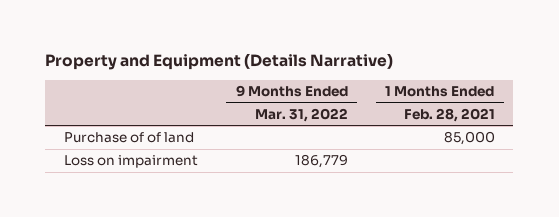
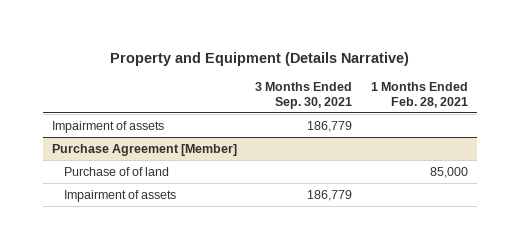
- | 9 Months Ended Mar. 31, 2022 | 1 Months Ended Feb. 28, 2021
+ | 3 Months Ended Sep. 30, 2021 | 1 Months Ended Feb. 28, 2021
- Purchase of of land | | 85,000
- Loss on impairment | 186,779 |
+ Impairment of assets | 186,779 |
+ Purchase Agreement [Member]
+ Purchase of of land | | 85,000
+ Impairment of assets | 186,779 |

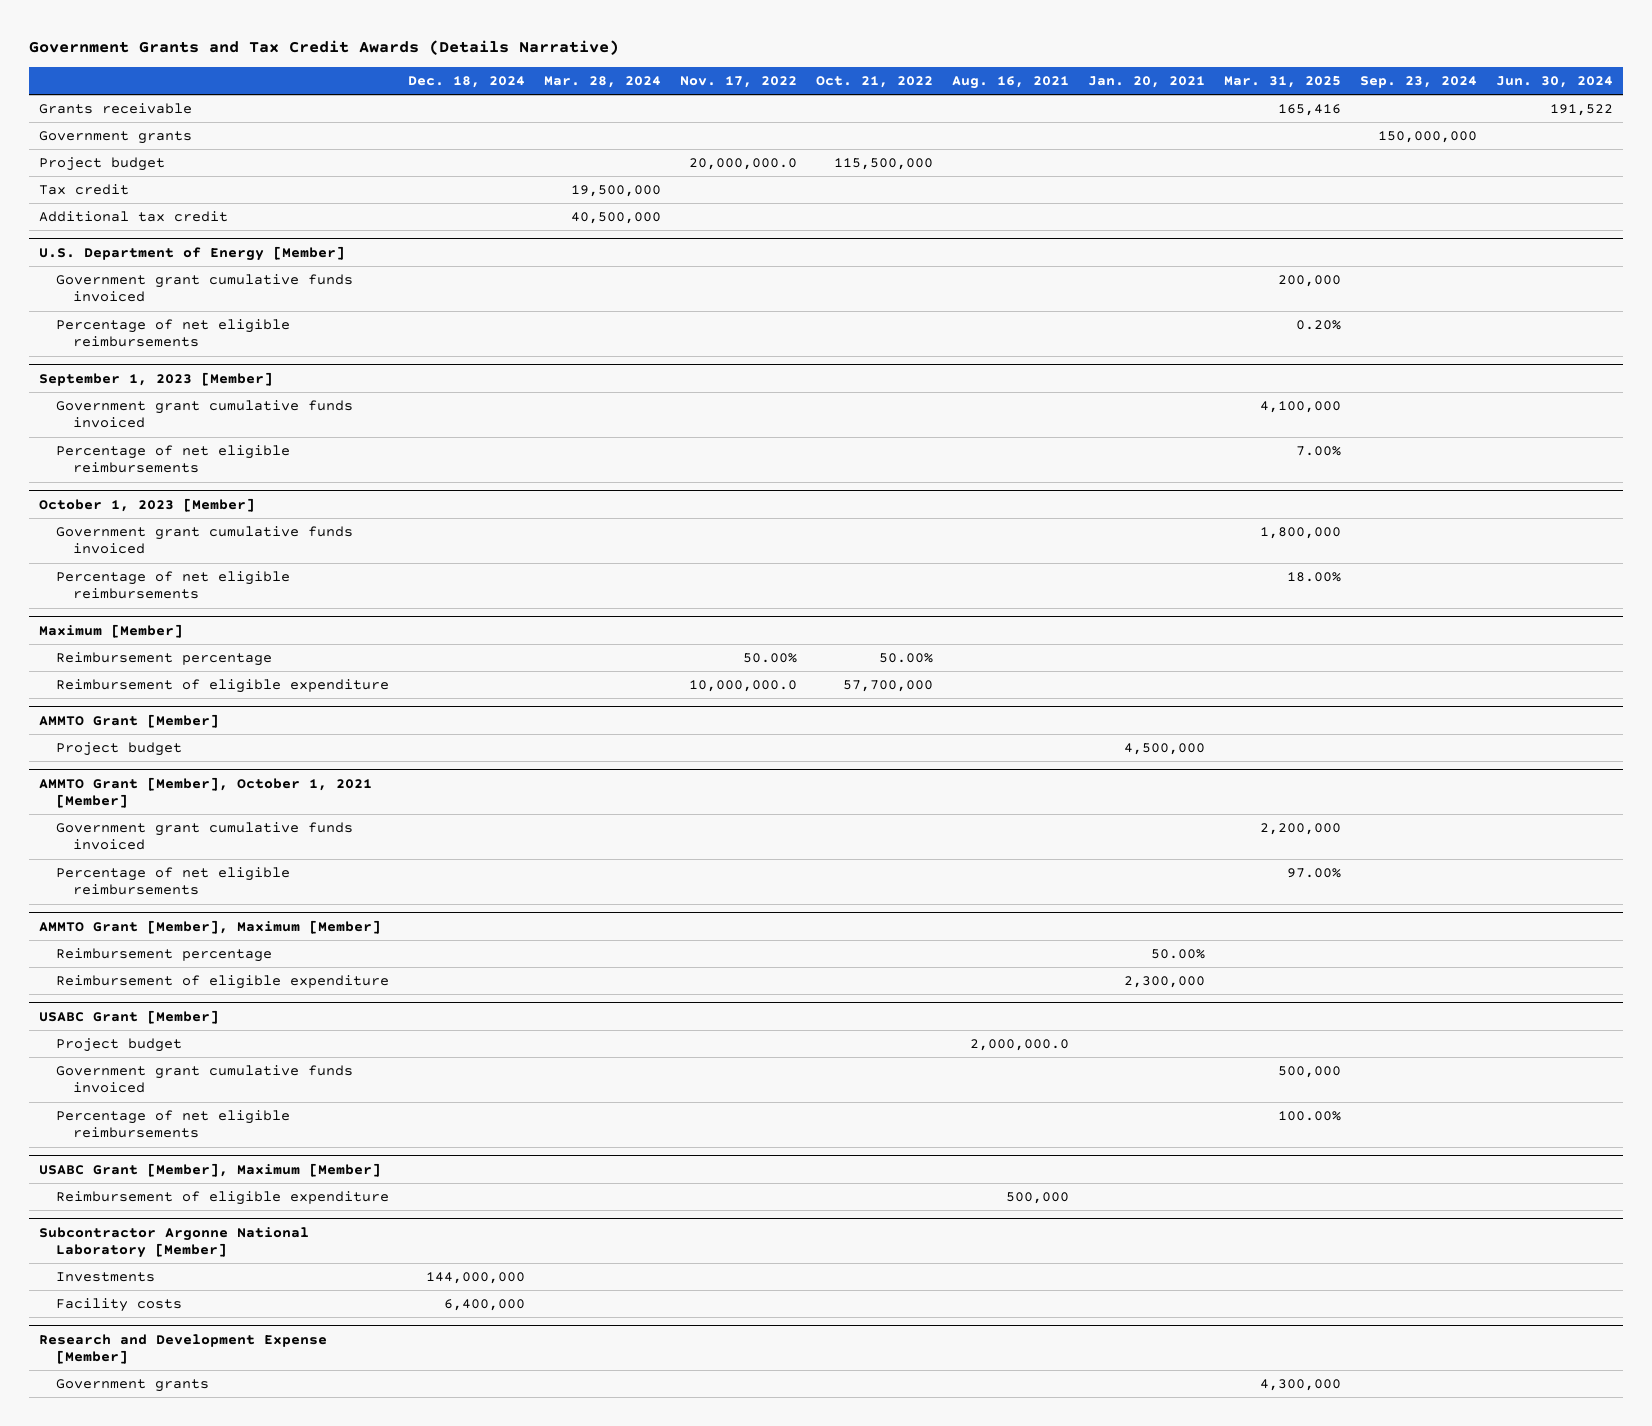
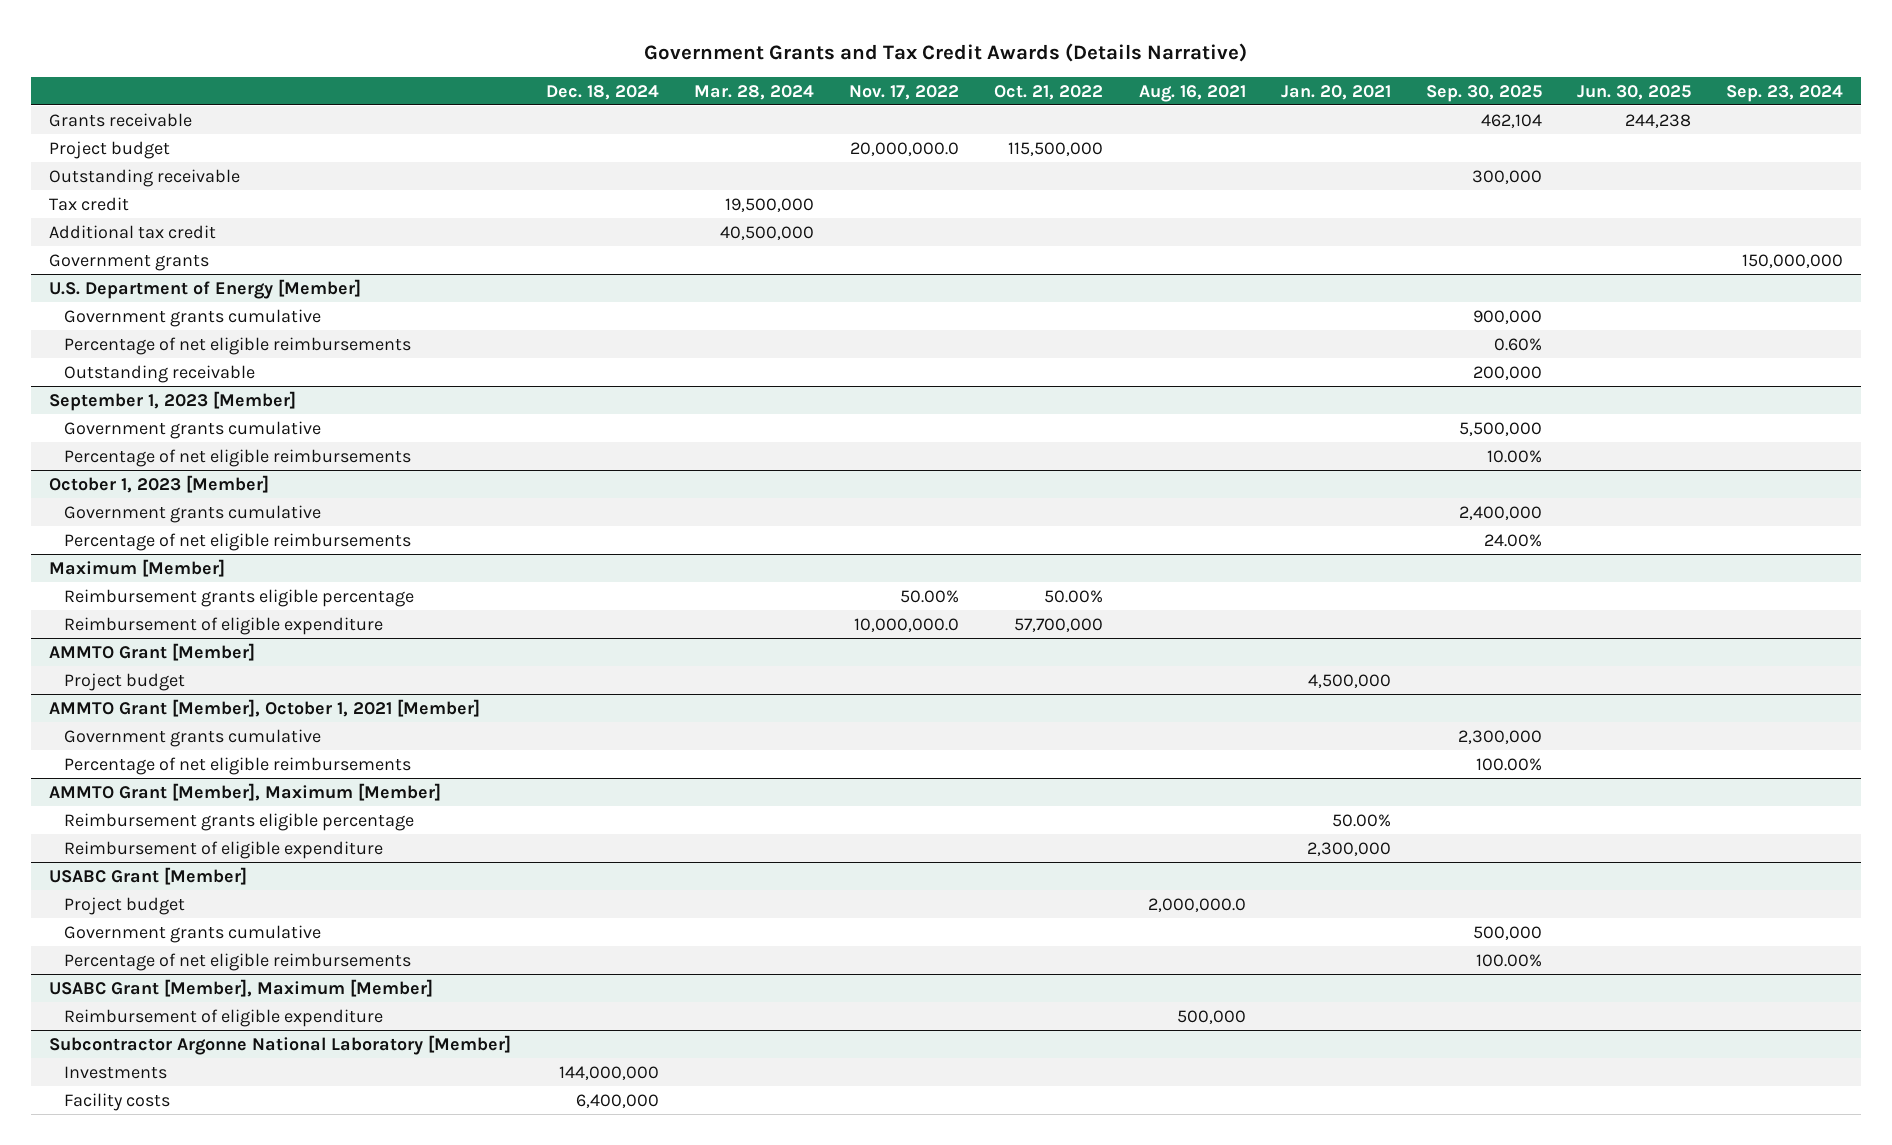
- | Dec. 18, 2024 | Mar. 28, 2024 | Nov. 17, 2022 | Oct. 21, 2022 | Aug. 16, 2021 | Jan. 20, 2021 | Mar. 31, 2025 | Sep. 23, 2024 | Jun. 30, 2024
+ | Dec. 18, 2024 | Mar. 28, 2024 | Nov. 17, 2022 | Oct. 21, 2022 | Aug. 16, 2021 | Jan. 20, 2021 | Sep. 30, 2025 | Jun. 30, 2025 | Sep. 23, 2024
+ Outstanding receivable | | | | | | | 300,000 | |
moved down: Government grants | | | | | | | | | 150,000,000
@ U.S. Department of Energy [Member]
- Government grant cumulative funds invoiced | | | | | | | 200,000 | |
+ Government grants cumulative | | | | | | | 900,000 | |
+ Outstanding receivable | | | | | | | 200,000 | |
@ September 1, 2023 [Member]
- Government grant cumulative funds invoiced | | | | | | | 4,100,000 | |
+ Government grants cumulative | | | | | | | 5,500,000 | |
@ October 1, 2023 [Member]
- Government grant cumulative funds invoiced | | | | | | | 1,800,000 | |
+ Government grants cumulative | | | | | | | 2,400,000 | |
@ Maximum [Member]
- Reimbursement percentage | | | 50.00% | 50.00% | | | | |
+ Reimbursement grants eligible percentage | | | 50.00% | 50.00% | | | | |
@ AMMTO Grant [Member], October 1, 2021 [Member]
- Government grant cumulative funds invoiced | | | | | | | 2,200,000 | |
+ Government grants cumulative | | | | | | | 2,300,000 | |
@ AMMTO Grant [Member], Maximum [Member]
- Reimbursement percentage | | | | | | 50.00% | | |
+ Reimbursement grants eligible percentage | | | | | | 50.00% | | |
@ USABC Grant [Member]
- Government grant cumulative funds invoiced | | | | | | | 500,000 | |
+ Government grants cumulative | | | | | | | 500,000 | |
- Research and Development Expense [Member]
- Government grants | | | | | | | 4,300,000 | |

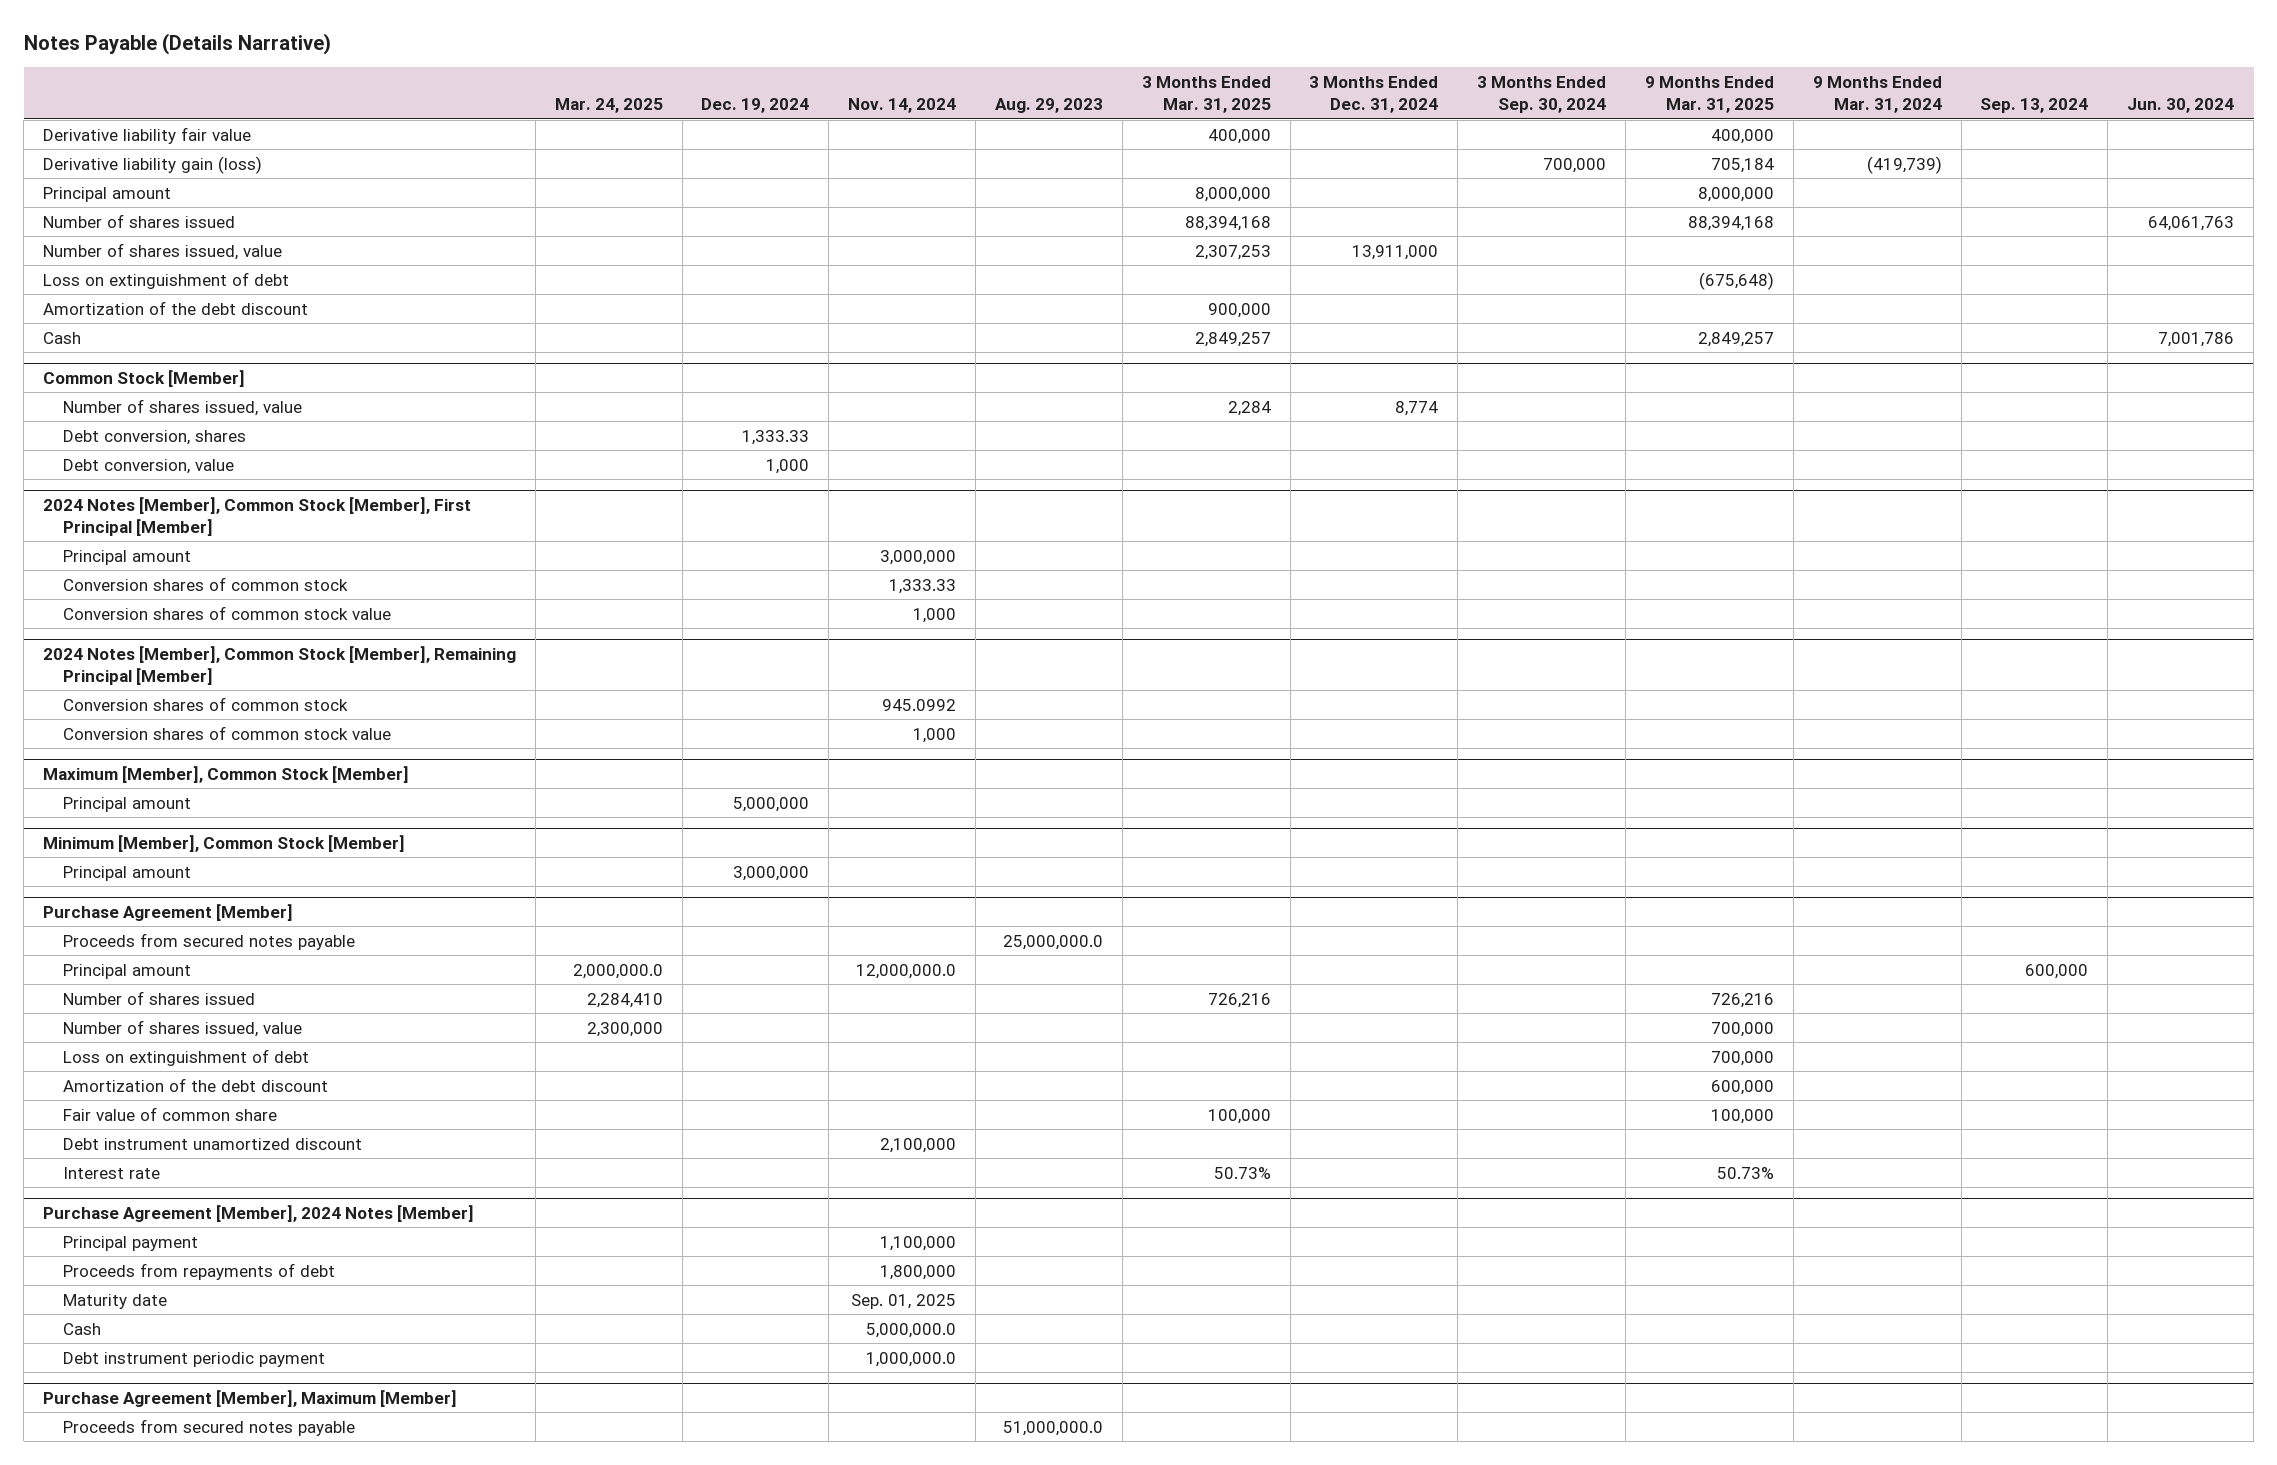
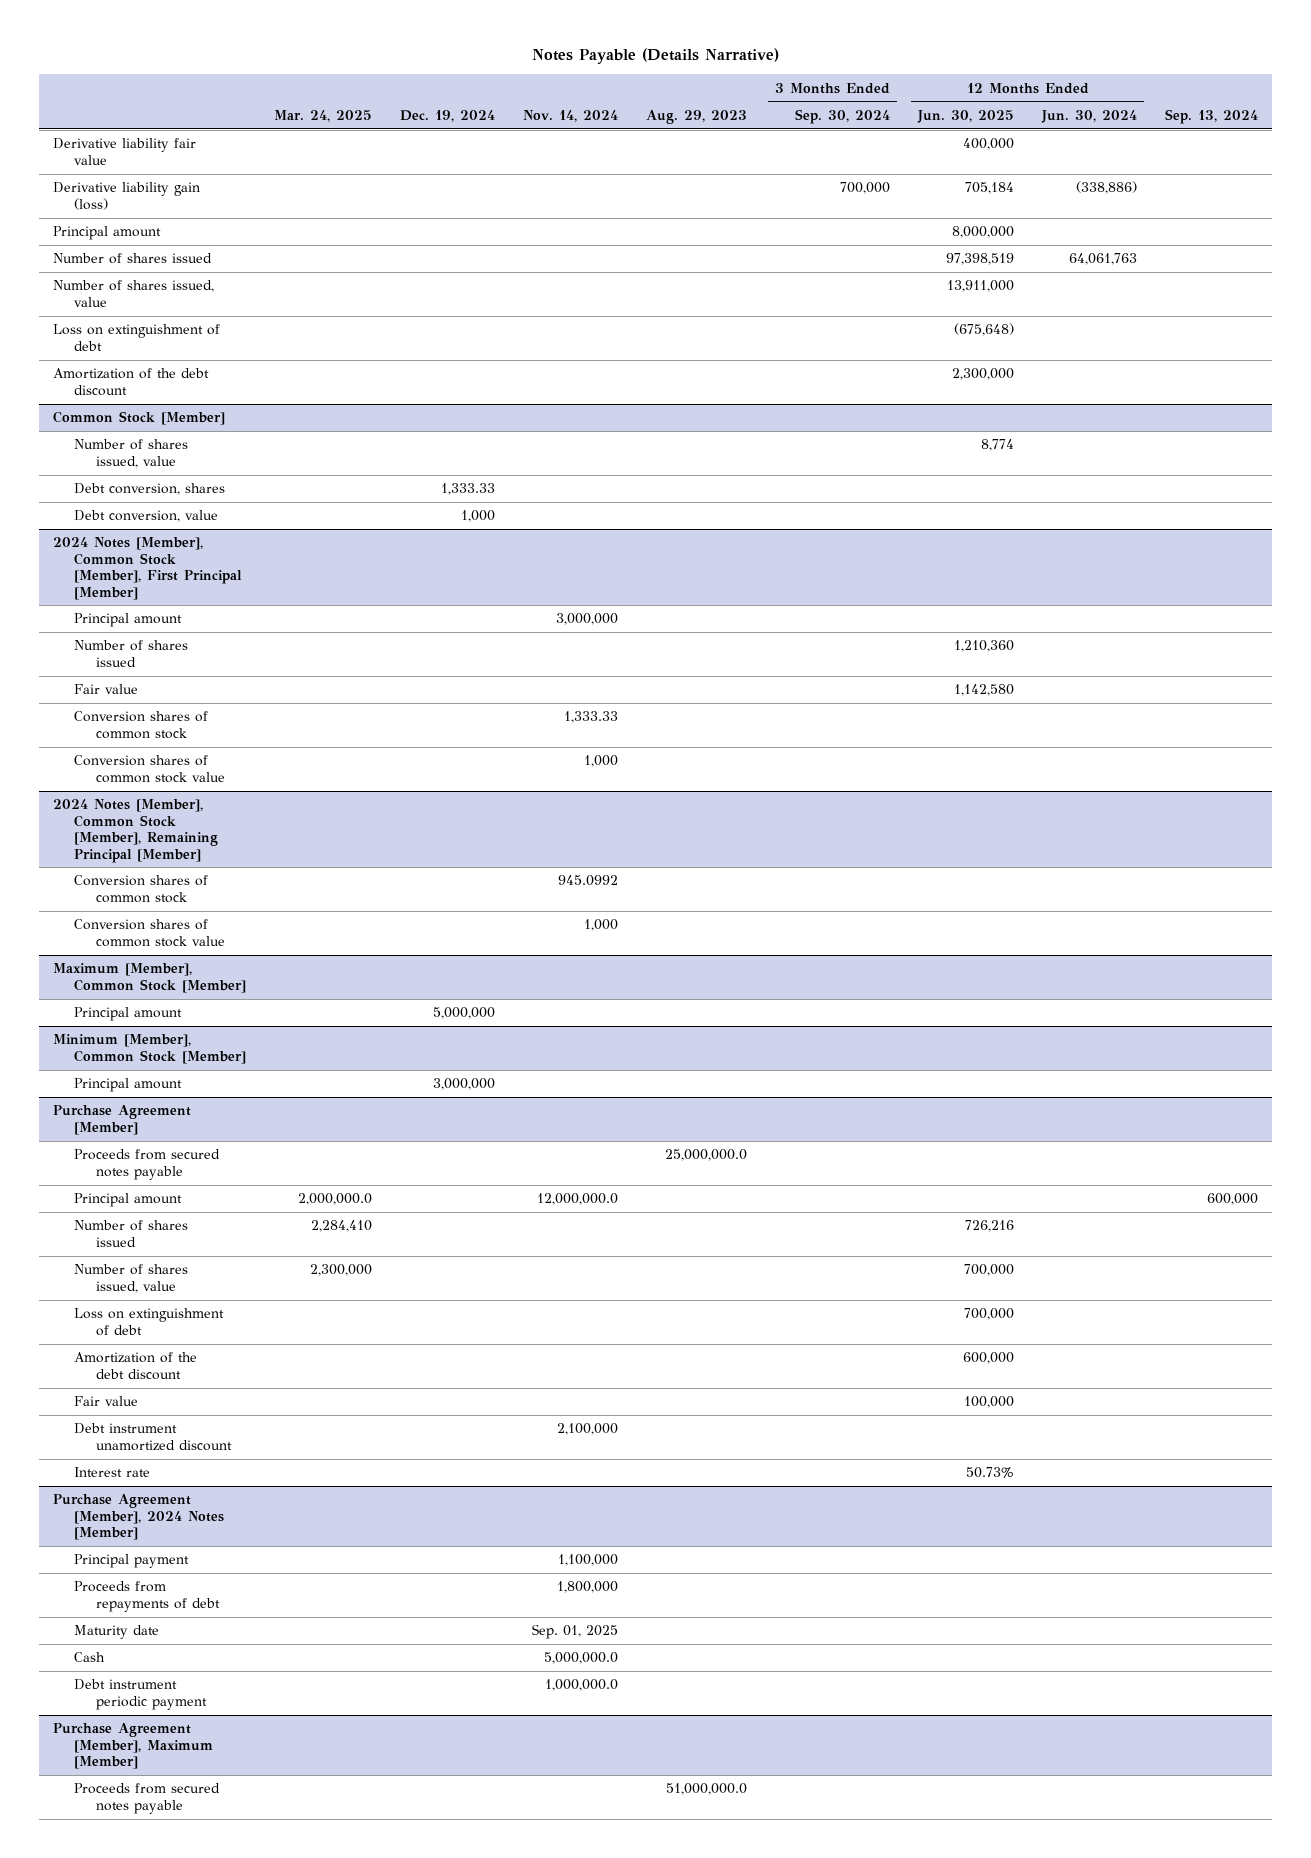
- | Mar. 24, 2025 | Dec. 19, 2024 | Nov. 14, 2024 | Aug. 29, 2023 | 3 Months Ended Mar. 31, 2025 | 3 Months Ended Dec. 31, 2024 | 3 Months Ended Sep. 30, 2024 | 9 Months Ended Mar. 31, 2025 | 9 Months Ended Mar. 31, 2024 | Sep. 13, 2024 | Jun. 30, 2024
+ | Mar. 24, 2025 | Dec. 19, 2024 | Nov. 14, 2024 | Aug. 29, 2023 | 3 Months Ended Sep. 30, 2024 | 12 Months Ended Jun. 30, 2025 | 12 Months Ended Jun. 30, 2024 | Sep. 13, 2024
- Cash | | | | | 2,849,257 | | | 2,849,257 | | | 7,001,786
@ 2024 Notes [Member], Common Stock [Member], First Principal [Member]
+ Number of shares issued | | | | | | 1,210,360 | |
+ Fair value | | | | | | 1,142,580 | |
@ Purchase Agreement [Member]
- Fair value of common share | | | | | 100,000 | | | 100,000 | | |
+ Fair value | | | | | | 100,000 | |

